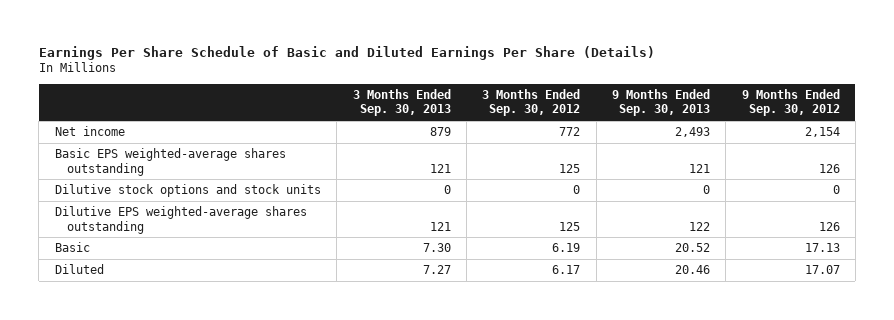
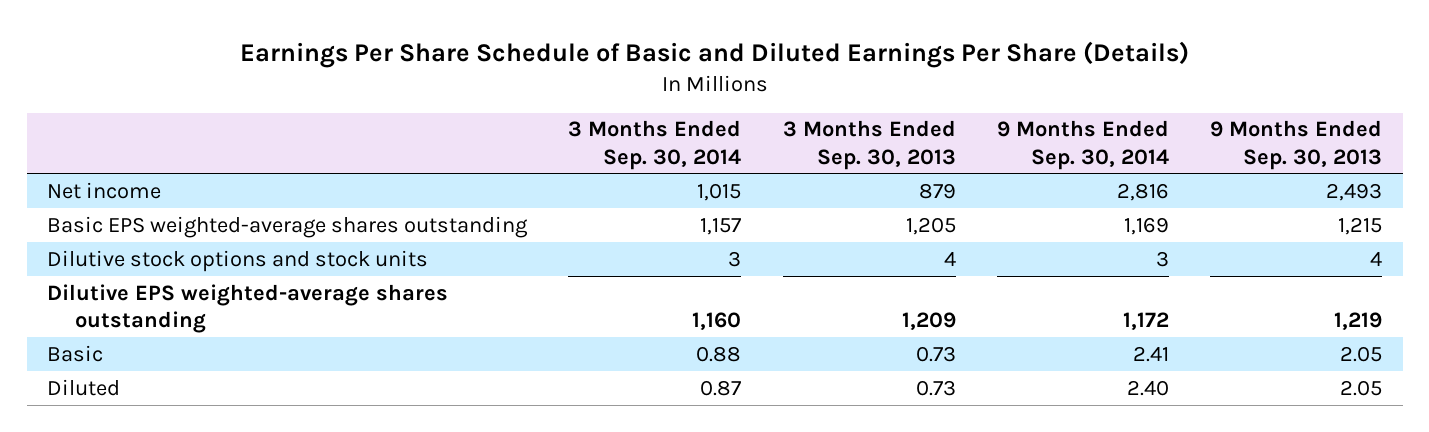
- | 3 Months Ended Sep. 30, 2013 | 3 Months Ended Sep. 30, 2012 | 9 Months Ended Sep. 30, 2013 | 9 Months Ended Sep. 30, 2012
+ | 3 Months Ended Sep. 30, 2014 | 3 Months Ended Sep. 30, 2013 | 9 Months Ended Sep. 30, 2014 | 9 Months Ended Sep. 30, 2013
- Basic EPS weighted-average shares outstanding | 121 | 125 | 121 | 126
- Dilutive stock options and stock units | 0 | 0 | 0 | 0
- Dilutive EPS weighted-average shares outstanding | 121 | 125 | 122 | 126
- Basic | 7.30 | 6.19 | 20.52 | 17.13
- Diluted | 7.27 | 6.17 | 20.46 | 17.07
+ Basic EPS weighted-average shares outstanding | 1,157 | 1,205 | 1,169 | 1,215
+ Dilutive stock options and stock units | 3 | 4 | 3 | 4
+ Dilutive EPS weighted-average shares outstanding | 1,160 | 1,209 | 1,172 | 1,219
+ Basic | 0.88 | 0.73 | 2.41 | 2.05
+ Diluted | 0.87 | 0.73 | 2.40 | 2.05

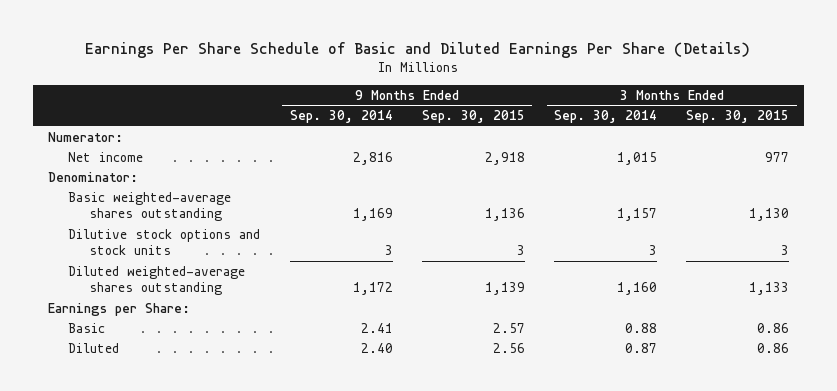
- | 3 Months Ended Sep. 30, 2014 | 3 Months Ended Sep. 30, 2013 | 9 Months Ended Sep. 30, 2014 | 9 Months Ended Sep. 30, 2013
+ | 9 Months Ended Sep. 30, 2014 | 9 Months Ended Sep. 30, 2015 | 3 Months Ended Sep. 30, 2014 | 3 Months Ended Sep. 30, 2015
+ Numerator:
- Basic EPS weighted-average shares outstanding | 1,157 | 1,205 | 1,169 | 1,215
+ Denominator:
+ Basic weighted-average shares outstanding | 1,169 | 1,136 | 1,157 | 1,130
- Dilutive EPS weighted-average shares outstanding | 1,160 | 1,209 | 1,172 | 1,219
+ Diluted weighted-average shares outstanding | 1,172 | 1,139 | 1,160 | 1,133
+ Earnings per Share:

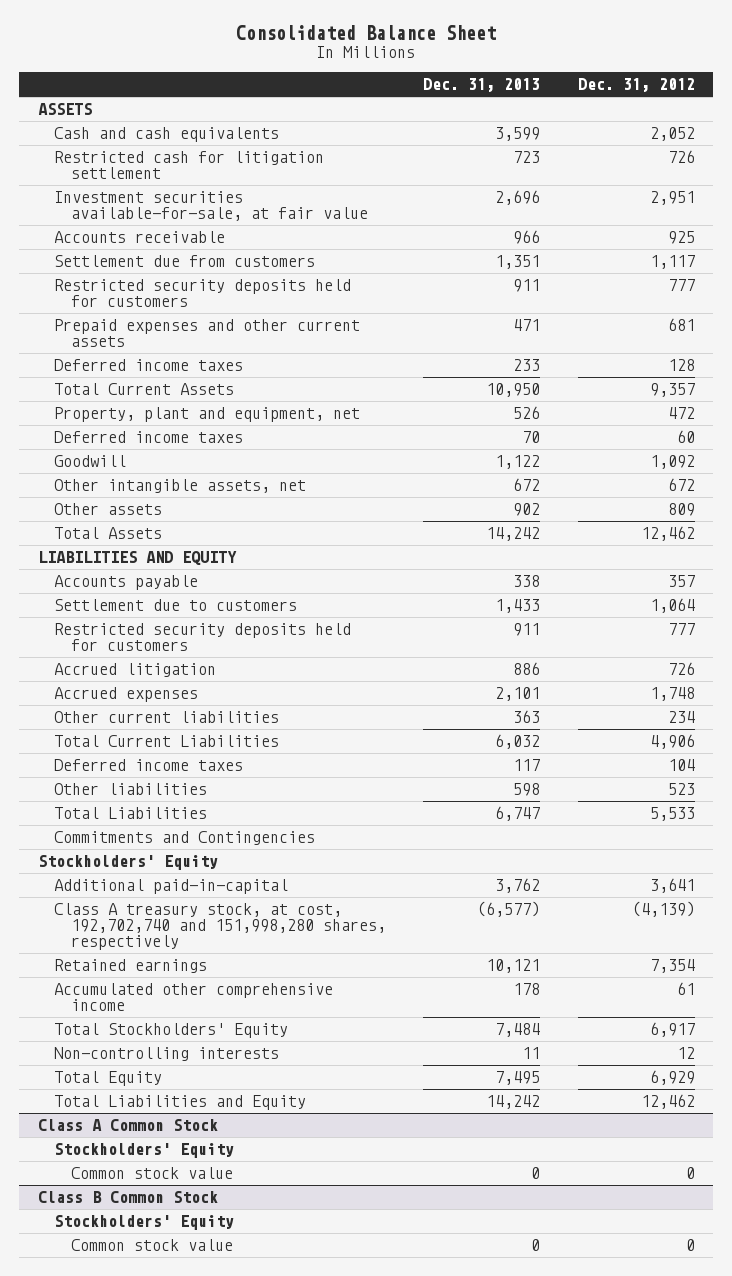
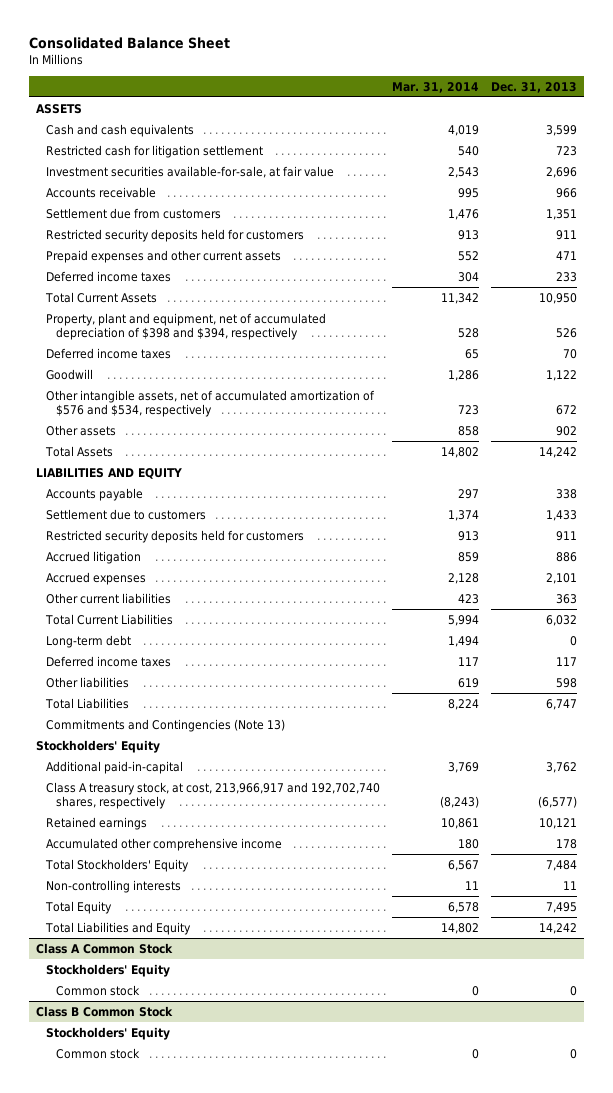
- | Dec. 31, 2013 | Dec. 31, 2012
+ | Mar. 31, 2014 | Dec. 31, 2013
- Property, plant and equipment, net | 526 | 472
+ Property, plant and equipment, net of accumulated depreciation of $398 and $394, respectively | 528 | 526
- Other intangible assets, net | 672 | 672
+ Other intangible assets, net of accumulated amortization of $576 and $534, respectively | 723 | 672
+ Long-term debt | 1,494 | 0
- Commitments and Contingencies
+ Commitments and Contingencies (Note 13)
- Class A treasury stock, at cost, 192,702,740 and 151,998,280 shares, respectively | (6,577) | (4,139)
+ Class A treasury stock, at cost, 213,966,917 and 192,702,740 shares, respectively | (8,243) | (6,577)
@ Class A Common Stock
- Common stock value | 0 | 0
+ Common stock | 0 | 0
@ Class B Common Stock
- Common stock value | 0 | 0
+ Common stock | 0 | 0

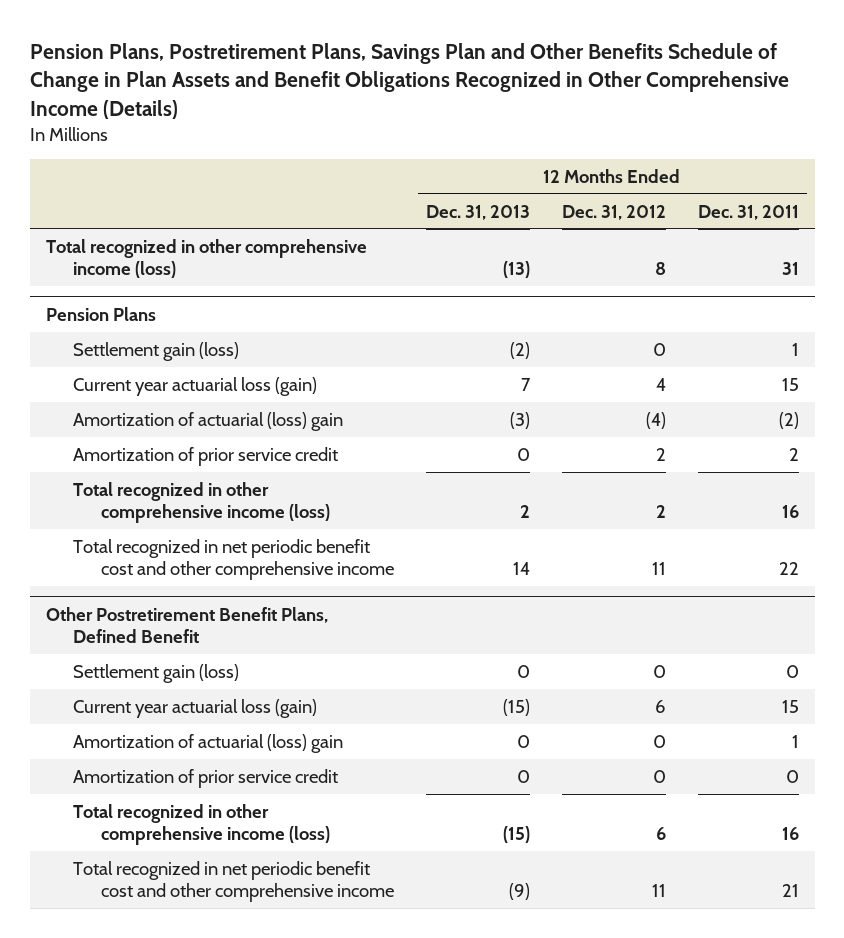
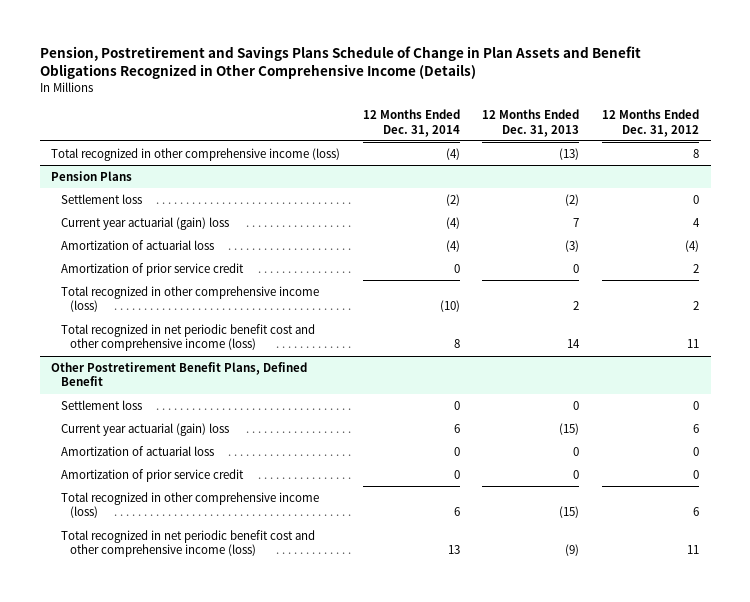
- Pension Plans, Postretirement Plans, Savings Plan and Other Benefits Schedule of Change in Plan Assets and Benefit Obligations Recognized in Other Comprehensive Income (Details)
+ Pension, Postretirement and Savings Plans Schedule of Change in Plan Assets and Benefit Obligations Recognized in Other Comprehensive Income (Details)
- | 12 Months Ended Dec. 31, 2013 | 12 Months Ended Dec. 31, 2012 | 12 Months Ended Dec. 31, 2011
+ | 12 Months Ended Dec. 31, 2014 | 12 Months Ended Dec. 31, 2013 | 12 Months Ended Dec. 31, 2012
@ Pension Plans
- Settlement gain (loss) | (2) | 0 | 1
- Current year actuarial loss (gain) | 7 | 4 | 15
- Amortization of actuarial (loss) gain | (3) | (4) | (2)
+ Settlement loss | (2) | (2) | 0
+ Current year actuarial (gain) loss | (4) | 7 | 4
+ Amortization of actuarial loss | (4) | (3) | (4)
- Total recognized in net periodic benefit cost and other comprehensive income | 14 | 11 | 22
+ Total recognized in net periodic benefit cost and other comprehensive income (loss) | 8 | 14 | 11
@ Other Postretirement Benefit Plans, Defined Benefit
- Settlement gain (loss) | 0 | 0 | 0
- Current year actuarial loss (gain) | (15) | 6 | 15
- Amortization of actuarial (loss) gain | 0 | 0 | 1
+ Settlement loss | 0 | 0 | 0
+ Current year actuarial (gain) loss | 6 | (15) | 6
+ Amortization of actuarial loss | 0 | 0 | 0
- Total recognized in net periodic benefit cost and other comprehensive income | (9) | 11 | 21
+ Total recognized in net periodic benefit cost and other comprehensive income (loss) | 13 | (9) | 11

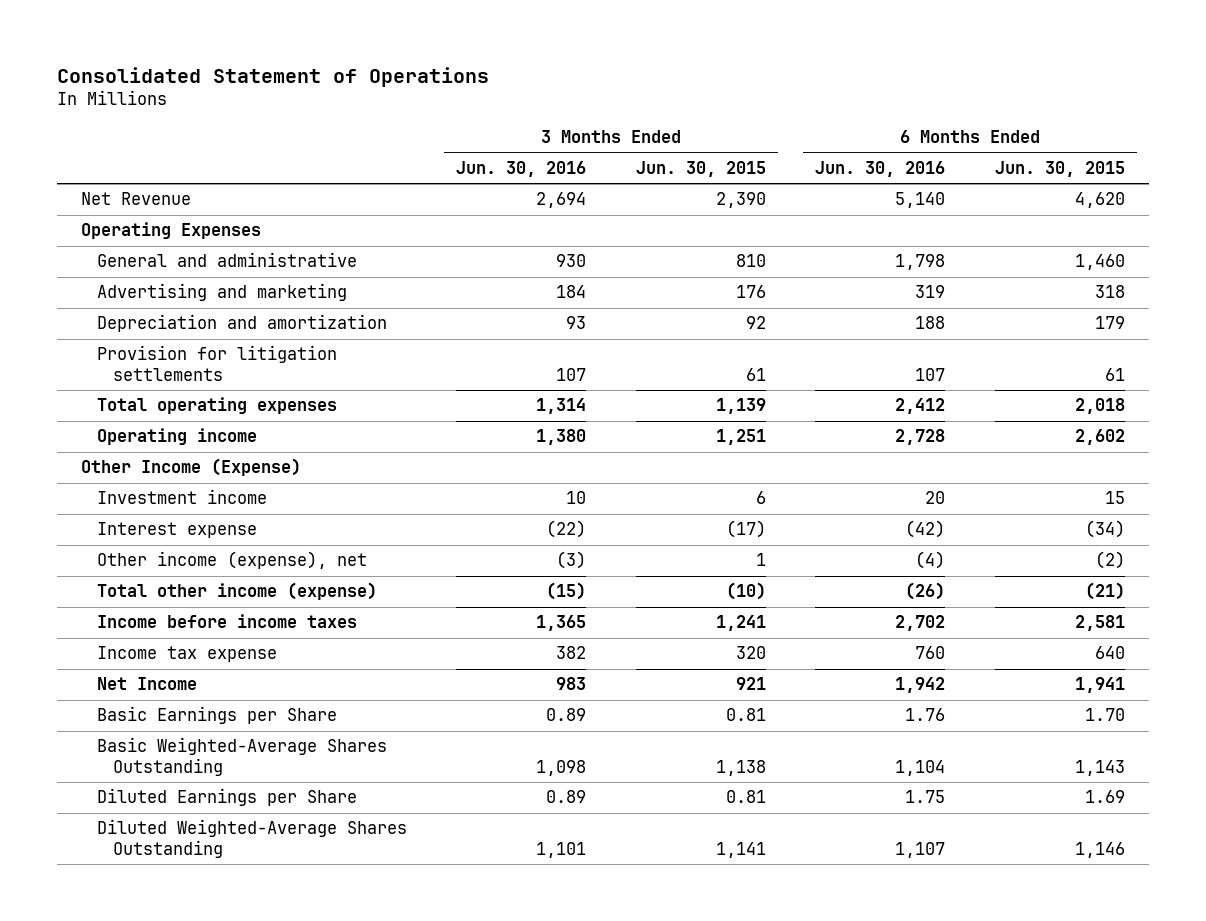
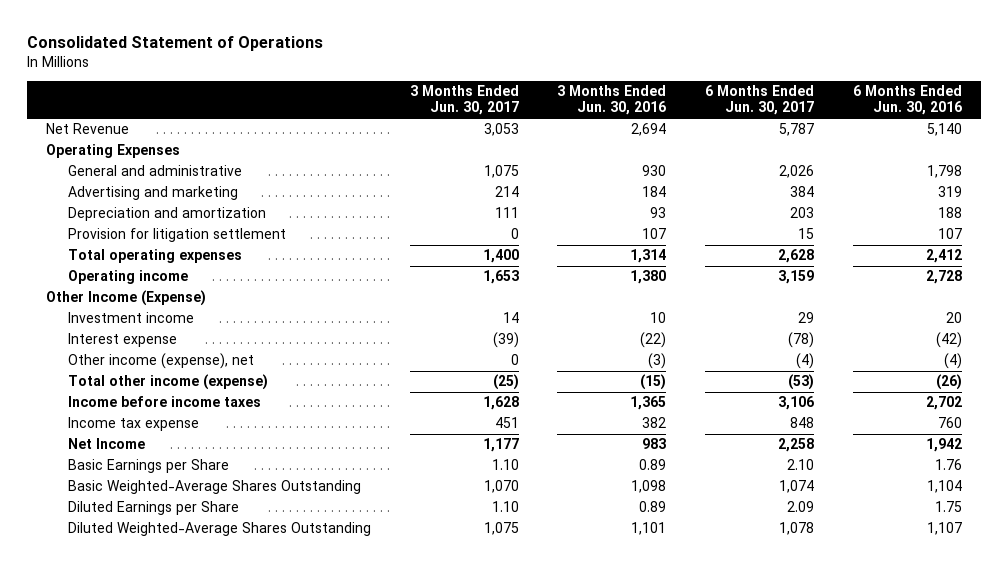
- | 3 Months Ended Jun. 30, 2016 | 3 Months Ended Jun. 30, 2015 | 6 Months Ended Jun. 30, 2016 | 6 Months Ended Jun. 30, 2015
+ | 3 Months Ended Jun. 30, 2017 | 3 Months Ended Jun. 30, 2016 | 6 Months Ended Jun. 30, 2017 | 6 Months Ended Jun. 30, 2016
- Provision for litigation settlements | 107 | 61 | 107 | 61
+ Provision for litigation settlement | 0 | 107 | 15 | 107

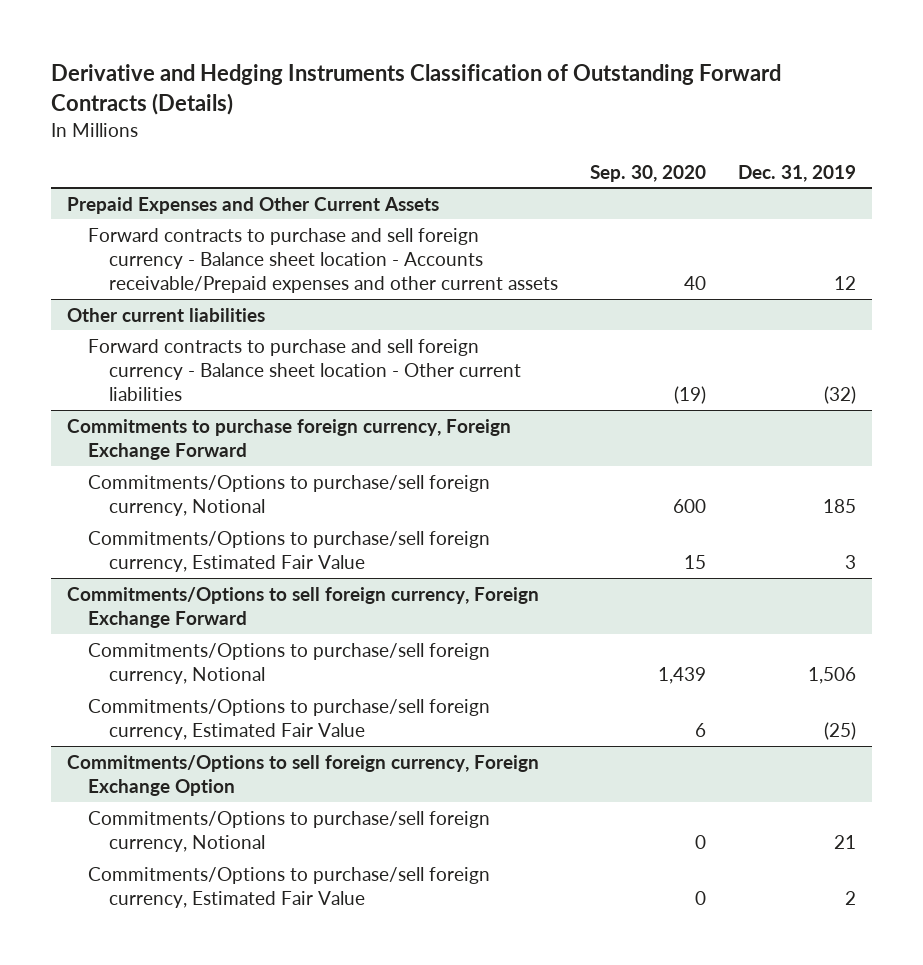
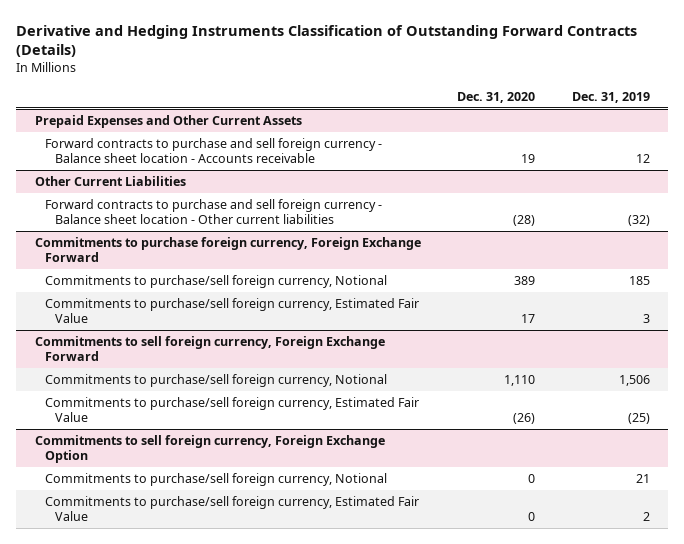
- | Sep. 30, 2020 | Dec. 31, 2019
+ | Dec. 31, 2020 | Dec. 31, 2019
@ Prepaid Expenses and Other Current Assets
- Forward contracts to purchase and sell foreign currency - Balance sheet location - Accounts receivable/Prepaid expenses and other current assets | 40 | 12
- Other current liabilities
@ Prepaid Expenses and Other Current Assets
+ Forward contracts to purchase and sell foreign currency - Balance sheet location - Accounts receivable | 19 | 12
+ Other Current Liabilities
@ Commitments to purchase foreign currency, Foreign Exchange Forward
- Commitments/Options to purchase/sell foreign currency, Notional | 600 | 185
- Commitments/Options to purchase/sell foreign currency, Estimated Fair Value | 15 | 3
- Commitments/Options to sell foreign currency, Foreign Exchange Forward
- Commitments/Options to purchase/sell foreign currency, Notional | 1,439 | 1,506
- Commitments/Options to purchase/sell foreign currency, Estimated Fair Value | 6 | (25)
- Commitments/Options to sell foreign currency, Foreign Exchange Option
- Commitments/Options to purchase/sell foreign currency, Notional | 0 | 21
- Commitments/Options to purchase/sell foreign currency, Estimated Fair Value | 0 | 2
@ Commitments to purchase foreign currency, Foreign Exchange Forward
+ Commitments to purchase/sell foreign currency, Notional | 389 | 185
+ Commitments to purchase/sell foreign currency, Estimated Fair Value | 17 | 3
+ Commitments to sell foreign currency, Foreign Exchange Forward
+ Commitments to purchase/sell foreign currency, Notional | 1,110 | 1,506
+ Commitments to purchase/sell foreign currency, Estimated Fair Value | (26) | (25)
+ Commitments to sell foreign currency, Foreign Exchange Option
+ Commitments to purchase/sell foreign currency, Notional | 0 | 21
+ Commitments to purchase/sell foreign currency, Estimated Fair Value | 0 | 2

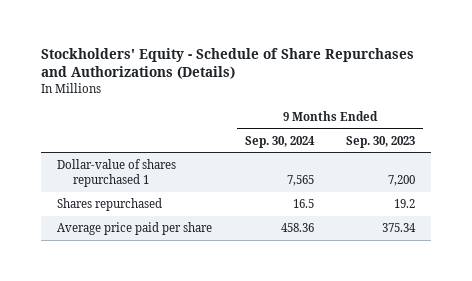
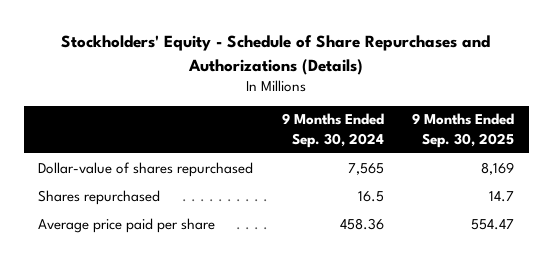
- | 9 Months Ended Sep. 30, 2024 | 9 Months Ended Sep. 30, 2023
+ | 9 Months Ended Sep. 30, 2024 | 9 Months Ended Sep. 30, 2025
- Dollar-value of shares repurchased 1 | 7,565 | 7,200
+ Dollar-value of shares repurchased | 7,565 | 8,169

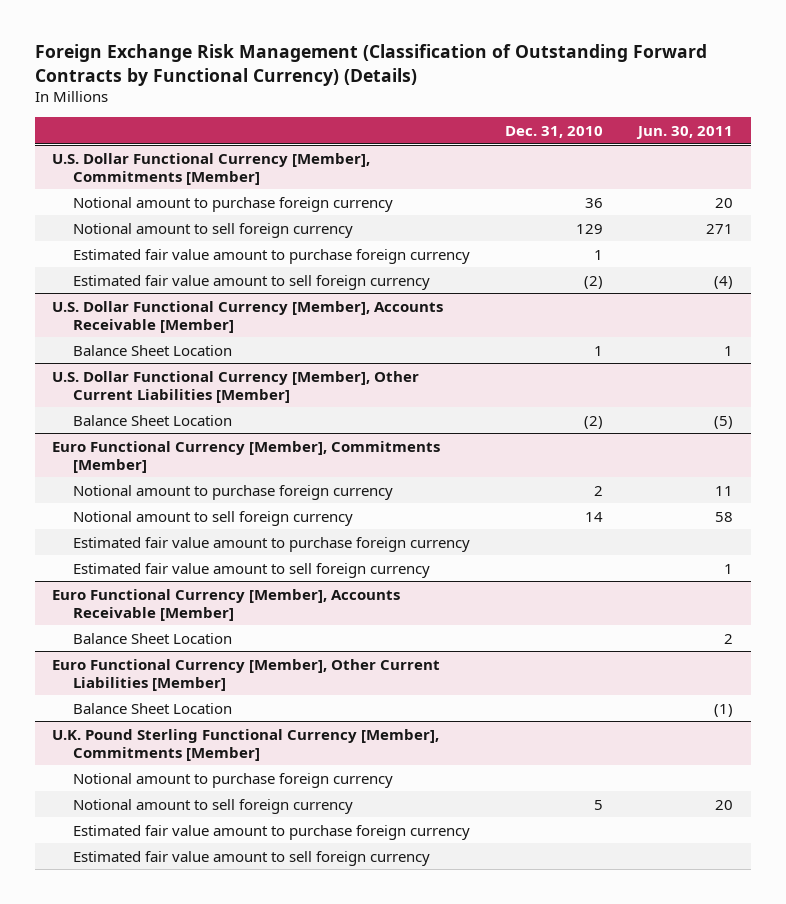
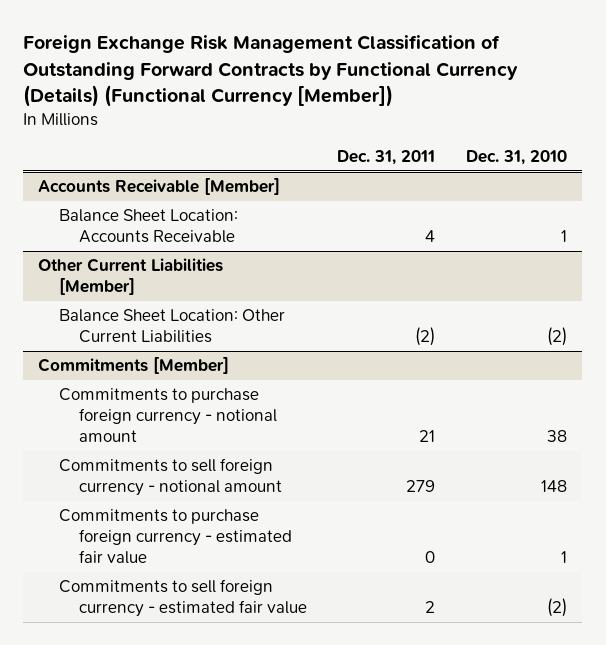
- Foreign Exchange Risk Management (Classification of Outstanding Forward Contracts by Functional Currency) (Details)
+ Foreign Exchange Risk Management Classification of Outstanding Forward Contracts by Functional Currency (Details) (Functional Currency [Member])
- | Dec. 31, 2010 | Jun. 30, 2011
+ | Dec. 31, 2011 | Dec. 31, 2010
- U.S. Dollar Functional Currency [Member], Commitments [Member]
- Notional amount to purchase foreign currency | 36 | 20
- Notional amount to sell foreign currency | 129 | 271
- Estimated fair value amount to purchase foreign currency | 1 |
- Estimated fair value amount to sell foreign currency | (2) | (4)
- U.S. Dollar Functional Currency [Member], Accounts Receivable [Member]
- Balance Sheet Location | 1 | 1
- U.S. Dollar Functional Currency [Member], Other Current Liabilities [Member]
- Balance Sheet Location | (2) | (5)
- Euro Functional Currency [Member], Commitments [Member]
- Notional amount to purchase foreign currency | 2 | 11
- Notional amount to sell foreign currency | 14 | 58
- Estimated fair value amount to purchase foreign currency
- Estimated fair value amount to sell foreign currency | | 1
- Euro Functional Currency [Member], Accounts Receivable [Member]
- Balance Sheet Location | | 2
- Euro Functional Currency [Member], Other Current Liabilities [Member]
- Balance Sheet Location | | (1)
- U.K. Pound Sterling Functional Currency [Member], Commitments [Member]
- Notional amount to purchase foreign currency
- Notional amount to sell foreign currency | 5 | 20
- Estimated fair value amount to purchase foreign currency
- Estimated fair value amount to sell foreign currency
+ Accounts Receivable [Member]
+ Balance Sheet Location: Accounts Receivable | 4 | 1
+ Other Current Liabilities [Member]
+ Balance Sheet Location: Other Current Liabilities | (2) | (2)
+ Commitments [Member]
+ Commitments to purchase foreign currency - notional amount | 21 | 38
+ Commitments to sell foreign currency - notional amount | 279 | 148
+ Commitments to purchase foreign currency - estimated fair value | 0 | 1
+ Commitments to sell foreign currency - estimated fair value | 2 | (2)

